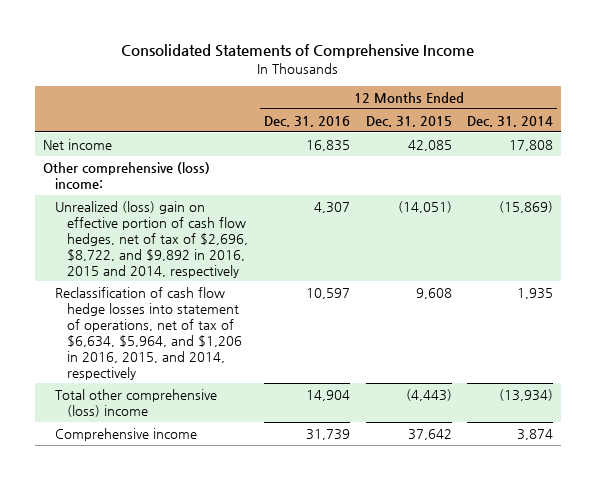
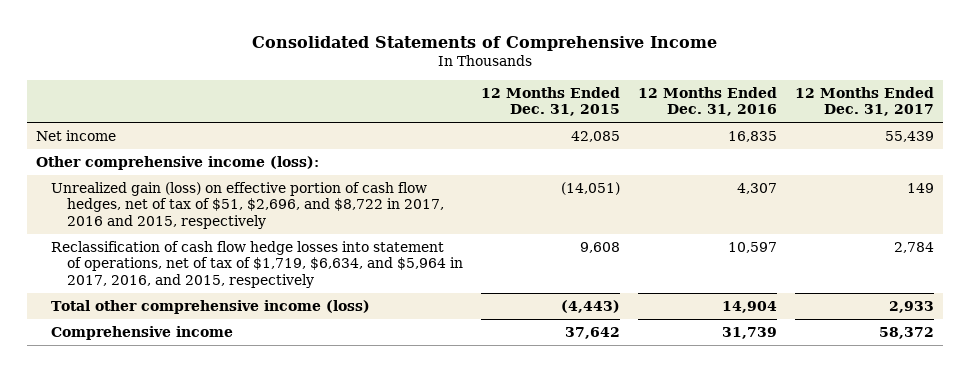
- | 12 Months Ended Dec. 31, 2016 | 12 Months Ended Dec. 31, 2015 | 12 Months Ended Dec. 31, 2014
+ | 12 Months Ended Dec. 31, 2015 | 12 Months Ended Dec. 31, 2016 | 12 Months Ended Dec. 31, 2017
- Other comprehensive (loss) income:
- Unrealized (loss) gain on effective portion of cash flow hedges, net of tax of $2,696, $8,722, and $9,892 in 2016, 2015 and 2014, respectively | 4,307 | (14,051) | (15,869)
- Reclassification of cash flow hedge losses into statement of operations, net of tax of $6,634, $5,964, and $1,206 in 2016, 2015, and 2014, respectively | 10,597 | 9,608 | 1,935
- Total other comprehensive (loss) income | 14,904 | (4,443) | (13,934)
+ Other comprehensive income (loss):
+ Unrealized gain (loss) on effective portion of cash flow hedges, net of tax of $51, $2,696, and $8,722 in 2017, 2016 and 2015, respectively | (14,051) | 4,307 | 149
+ Reclassification of cash flow hedge losses into statement of operations, net of tax of $1,719, $6,634, and $5,964 in 2017, 2016, and 2015, respectively | 9,608 | 10,597 | 2,784
+ Total other comprehensive income (loss) | (4,443) | 14,904 | 2,933

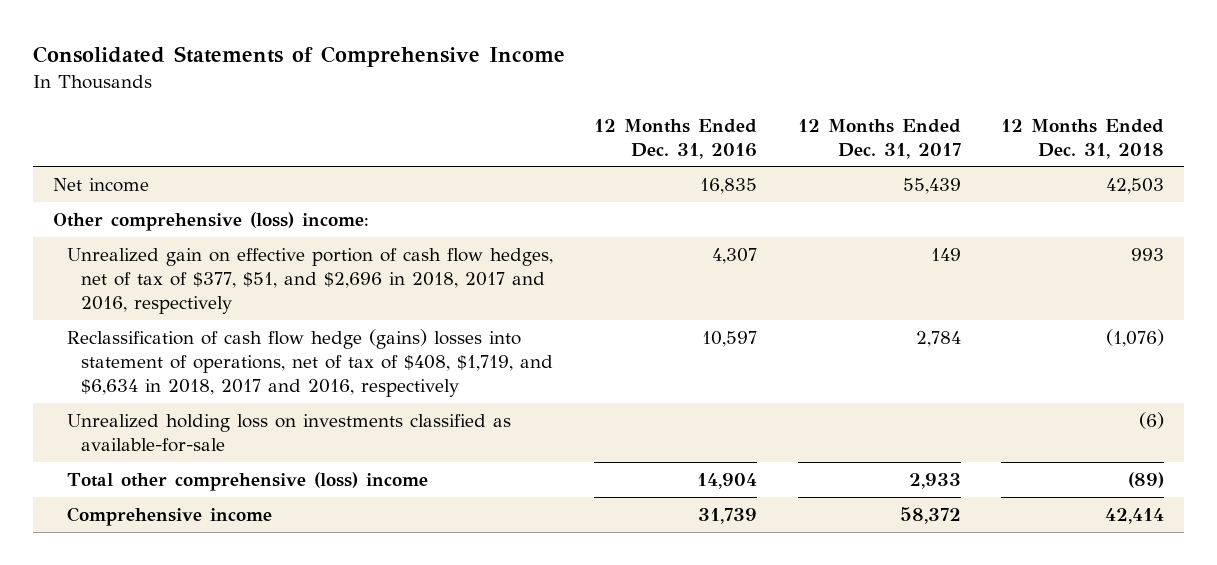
- | 12 Months Ended Dec. 31, 2015 | 12 Months Ended Dec. 31, 2016 | 12 Months Ended Dec. 31, 2017
+ | 12 Months Ended Dec. 31, 2016 | 12 Months Ended Dec. 31, 2017 | 12 Months Ended Dec. 31, 2018
- Other comprehensive income (loss):
- Unrealized gain (loss) on effective portion of cash flow hedges, net of tax of $51, $2,696, and $8,722 in 2017, 2016 and 2015, respectively | (14,051) | 4,307 | 149
- Reclassification of cash flow hedge losses into statement of operations, net of tax of $1,719, $6,634, and $5,964 in 2017, 2016, and 2015, respectively | 9,608 | 10,597 | 2,784
- Total other comprehensive income (loss) | (4,443) | 14,904 | 2,933
+ Other comprehensive (loss) income:
+ Unrealized gain on effective portion of cash flow hedges, net of tax of $377, $51, and $2,696 in 2018, 2017 and 2016, respectively | 4,307 | 149 | 993
+ Reclassification of cash flow hedge (gains) losses into statement of operations, net of tax of $408, $1,719, and $6,634 in 2018, 2017 and 2016, respectively | 10,597 | 2,784 | (1,076)
+ Unrealized holding loss on investments classified as available-for-sale | | | (6)
+ Total other comprehensive (loss) income | 14,904 | 2,933 | (89)

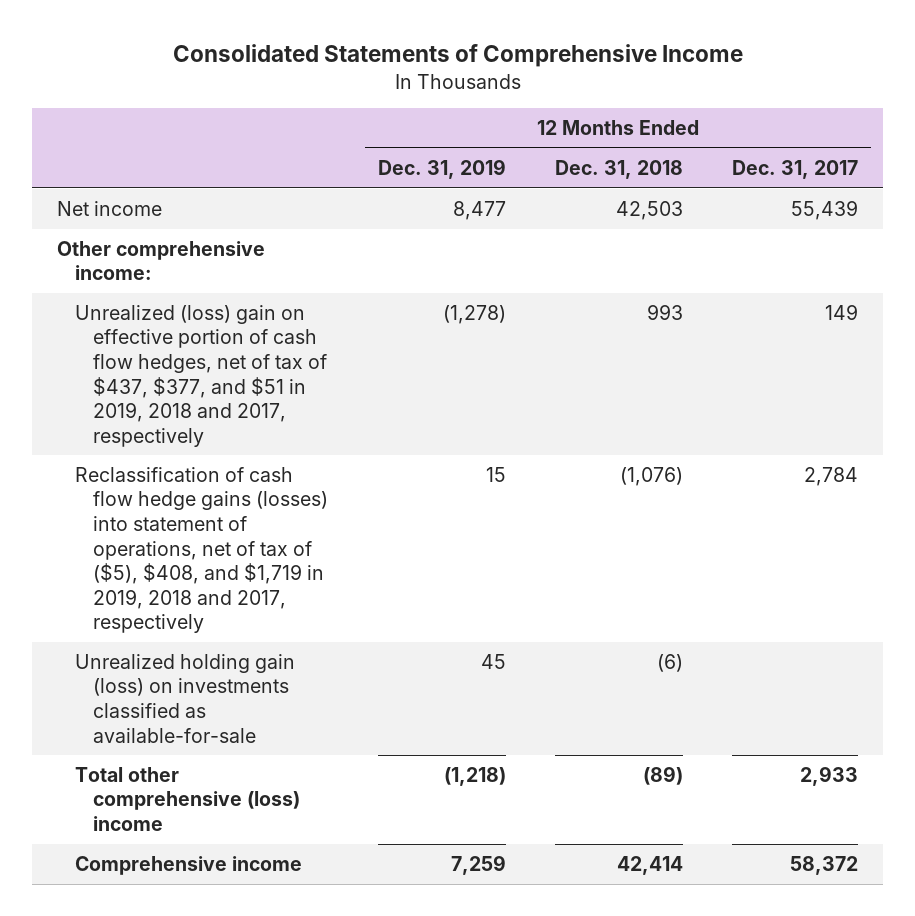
- | 12 Months Ended Dec. 31, 2016 | 12 Months Ended Dec. 31, 2017 | 12 Months Ended Dec. 31, 2018
+ | 12 Months Ended Dec. 31, 2019 | 12 Months Ended Dec. 31, 2018 | 12 Months Ended Dec. 31, 2017
- Other comprehensive (loss) income:
- Unrealized gain on effective portion of cash flow hedges, net of tax of $377, $51, and $2,696 in 2018, 2017 and 2016, respectively | 4,307 | 149 | 993
- Reclassification of cash flow hedge (gains) losses into statement of operations, net of tax of $408, $1,719, and $6,634 in 2018, 2017 and 2016, respectively | 10,597 | 2,784 | (1,076)
- Unrealized holding loss on investments classified as available-for-sale | | | (6)
+ Other comprehensive income:
+ Unrealized (loss) gain on effective portion of cash flow hedges, net of tax of $437, $377, and $51 in 2019, 2018 and 2017, respectively | (1,278) | 993 | 149
+ Reclassification of cash flow hedge gains (losses) into statement of operations, net of tax of ($5), $408, and $1,719 in 2019, 2018 and 2017, respectively | 15 | (1,076) | 2,784
+ Unrealized holding gain (loss) on investments classified as available-for-sale | 45 | (6) |

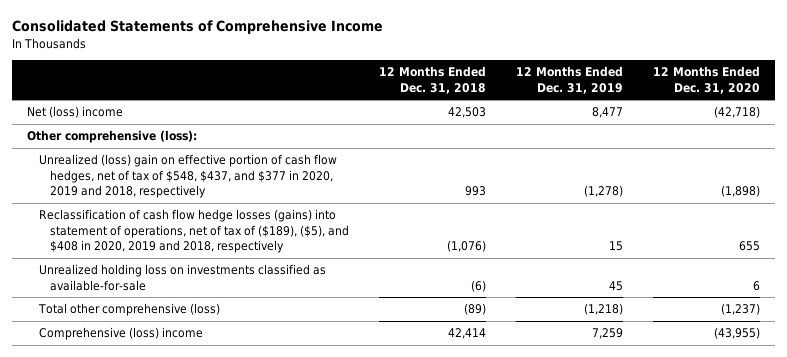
- | 12 Months Ended Dec. 31, 2019 | 12 Months Ended Dec. 31, 2018 | 12 Months Ended Dec. 31, 2017
+ | 12 Months Ended Dec. 31, 2018 | 12 Months Ended Dec. 31, 2019 | 12 Months Ended Dec. 31, 2020
- Net income | 8,477 | 42,503 | 55,439
- Other comprehensive income:
- Unrealized (loss) gain on effective portion of cash flow hedges, net of tax of $437, $377, and $51 in 2019, 2018 and 2017, respectively | (1,278) | 993 | 149
- Reclassification of cash flow hedge gains (losses) into statement of operations, net of tax of ($5), $408, and $1,719 in 2019, 2018 and 2017, respectively | 15 | (1,076) | 2,784
- Unrealized holding gain (loss) on investments classified as available-for-sale | 45 | (6) |
- Total other comprehensive (loss) income | (1,218) | (89) | 2,933
- Comprehensive income | 7,259 | 42,414 | 58,372
+ Net (loss) income | 42,503 | 8,477 | (42,718)
+ Other comprehensive (loss):
+ Unrealized (loss) gain on effective portion of cash flow hedges, net of tax of $548, $437, and $377 in 2020, 2019 and 2018, respectively | 993 | (1,278) | (1,898)
+ Reclassification of cash flow hedge losses (gains) into statement of operations, net of tax of ($189), ($5), and $408 in 2020, 2019 and 2018, respectively | (1,076) | 15 | 655
+ Unrealized holding loss on investments classified as available-for-sale | (6) | 45 | 6
+ Total other comprehensive (loss) | (89) | (1,218) | (1,237)
+ Comprehensive (loss) income | 42,414 | 7,259 | (43,955)

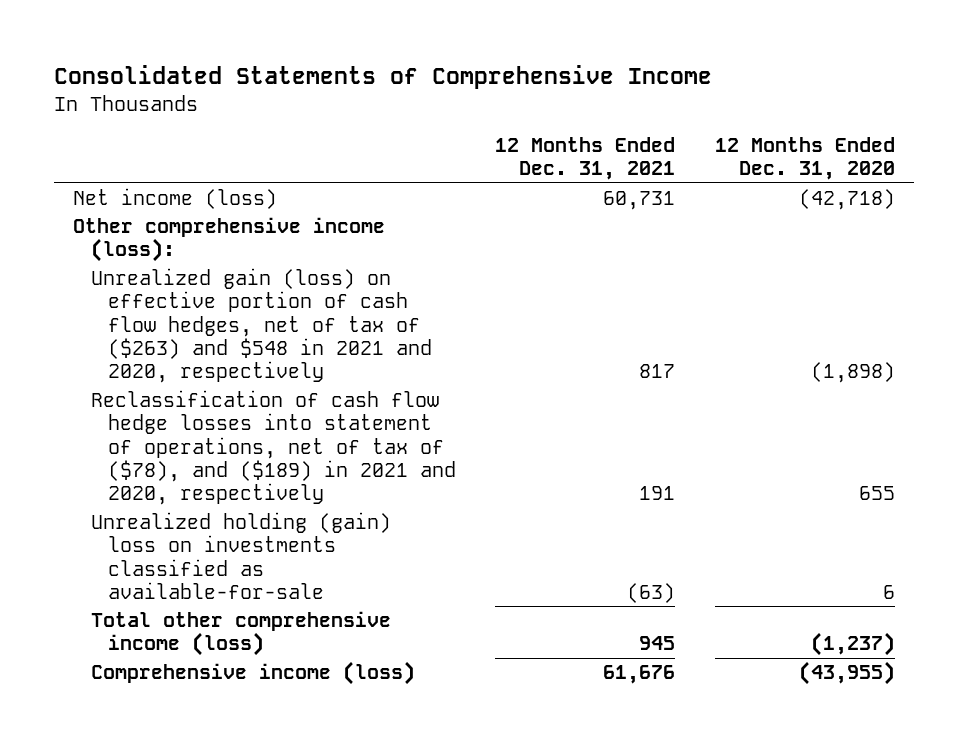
- | 12 Months Ended Dec. 31, 2018 | 12 Months Ended Dec. 31, 2019 | 12 Months Ended Dec. 31, 2020
+ | 12 Months Ended Dec. 31, 2021 | 12 Months Ended Dec. 31, 2020
- Net (loss) income | 42,503 | 8,477 | (42,718)
- Other comprehensive (loss):
- Unrealized (loss) gain on effective portion of cash flow hedges, net of tax of $548, $437, and $377 in 2020, 2019 and 2018, respectively | 993 | (1,278) | (1,898)
- Reclassification of cash flow hedge losses (gains) into statement of operations, net of tax of ($189), ($5), and $408 in 2020, 2019 and 2018, respectively | (1,076) | 15 | 655
- Unrealized holding loss on investments classified as available-for-sale | (6) | 45 | 6
- Total other comprehensive (loss) | (89) | (1,218) | (1,237)
- Comprehensive (loss) income | 42,414 | 7,259 | (43,955)
+ Net income (loss) | 60,731 | (42,718)
+ Other comprehensive income (loss):
+ Unrealized gain (loss) on effective portion of cash flow hedges, net of tax of ($263) and $548 in 2021 and 2020, respectively | 817 | (1,898)
+ Reclassification of cash flow hedge losses into statement of operations, net of tax of ($78), and ($189) in 2021 and 2020, respectively | 191 | 655
+ Unrealized holding (gain) loss on investments classified as available-for-sale | (63) | 6
+ Total other comprehensive income (loss) | 945 | (1,237)
+ Comprehensive income (loss) | 61,676 | (43,955)

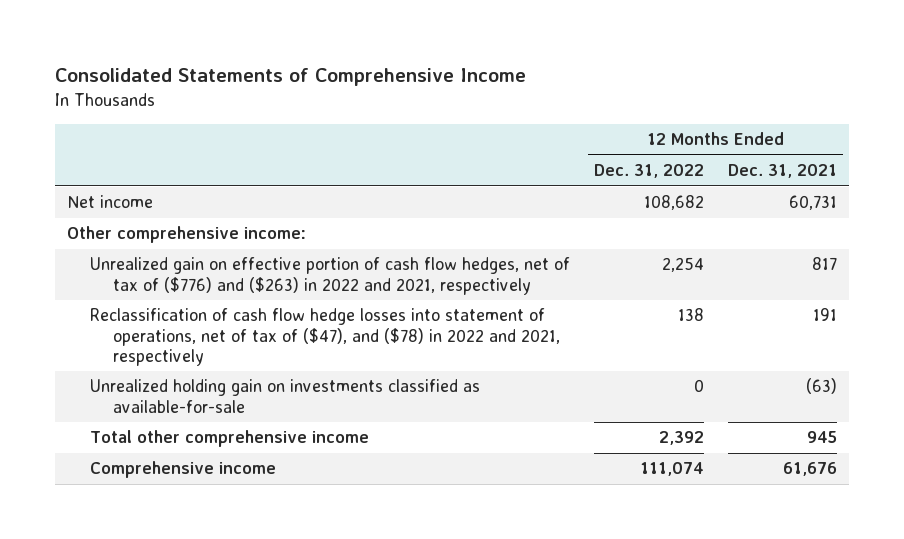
- | 12 Months Ended Dec. 31, 2021 | 12 Months Ended Dec. 31, 2020
+ | 12 Months Ended Dec. 31, 2022 | 12 Months Ended Dec. 31, 2021
- Net income (loss) | 60,731 | (42,718)
- Other comprehensive income (loss):
- Unrealized gain (loss) on effective portion of cash flow hedges, net of tax of ($263) and $548 in 2021 and 2020, respectively | 817 | (1,898)
- Reclassification of cash flow hedge losses into statement of operations, net of tax of ($78), and ($189) in 2021 and 2020, respectively | 191 | 655
- Unrealized holding (gain) loss on investments classified as available-for-sale | (63) | 6
- Total other comprehensive income (loss) | 945 | (1,237)
- Comprehensive income (loss) | 61,676 | (43,955)
+ Net income | 108,682 | 60,731
+ Other comprehensive income:
+ Unrealized gain on effective portion of cash flow hedges, net of tax of ($776) and ($263) in 2022 and 2021, respectively | 2,254 | 817
+ Reclassification of cash flow hedge losses into statement of operations, net of tax of ($47), and ($78) in 2022 and 2021, respectively | 138 | 191
+ Unrealized holding gain on investments classified as available-for-sale | 0 | (63)
+ Total other comprehensive income | 2,392 | 945
+ Comprehensive income | 111,074 | 61,676

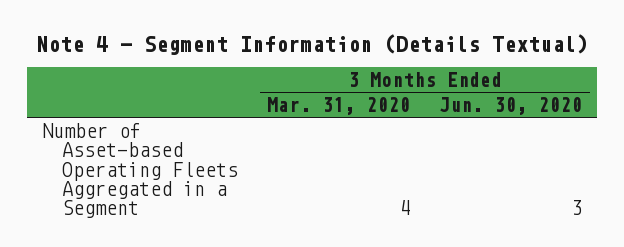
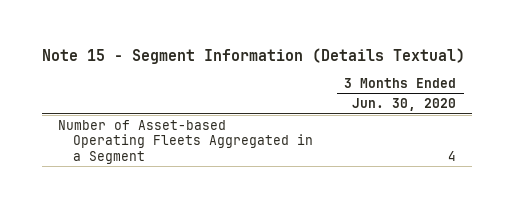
- Note 4 - Segment Information (Details Textual)
+ Note 15 - Segment Information (Details Textual)
- | 3 Months Ended Mar. 31, 2020 | 3 Months Ended Jun. 30, 2020
+ | 3 Months Ended Jun. 30, 2020
- Number of Asset-based Operating Fleets Aggregated in a Segment | 4 | 3
+ Number of Asset-based Operating Fleets Aggregated in a Segment | 4

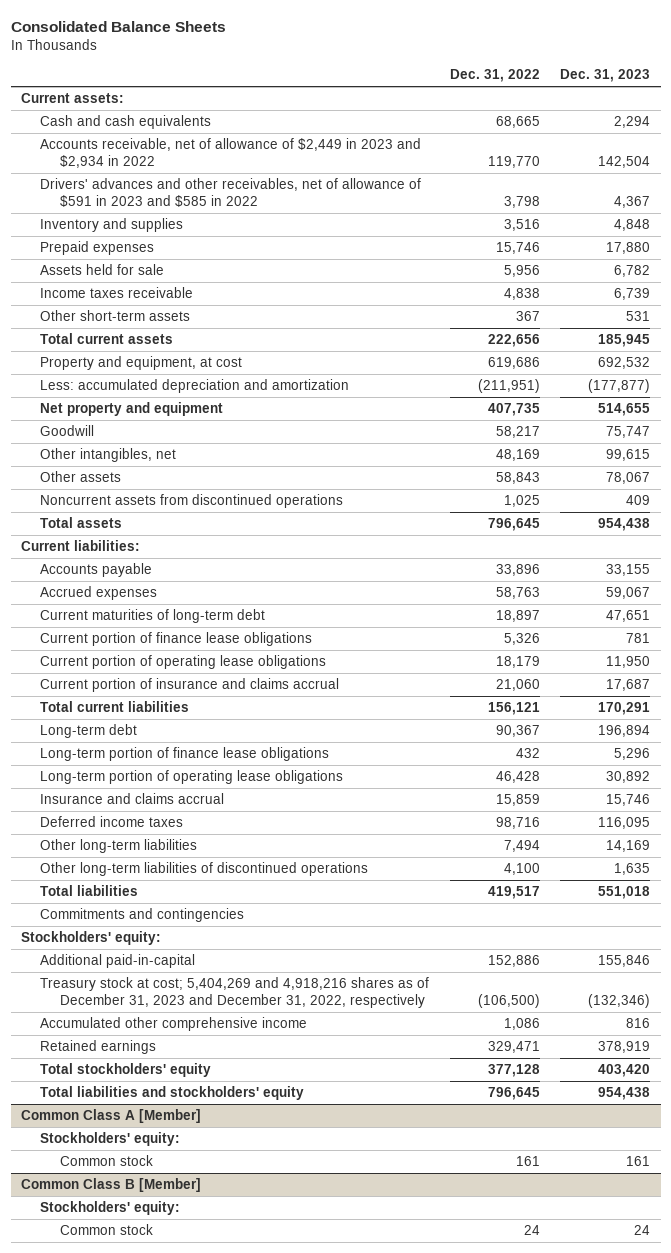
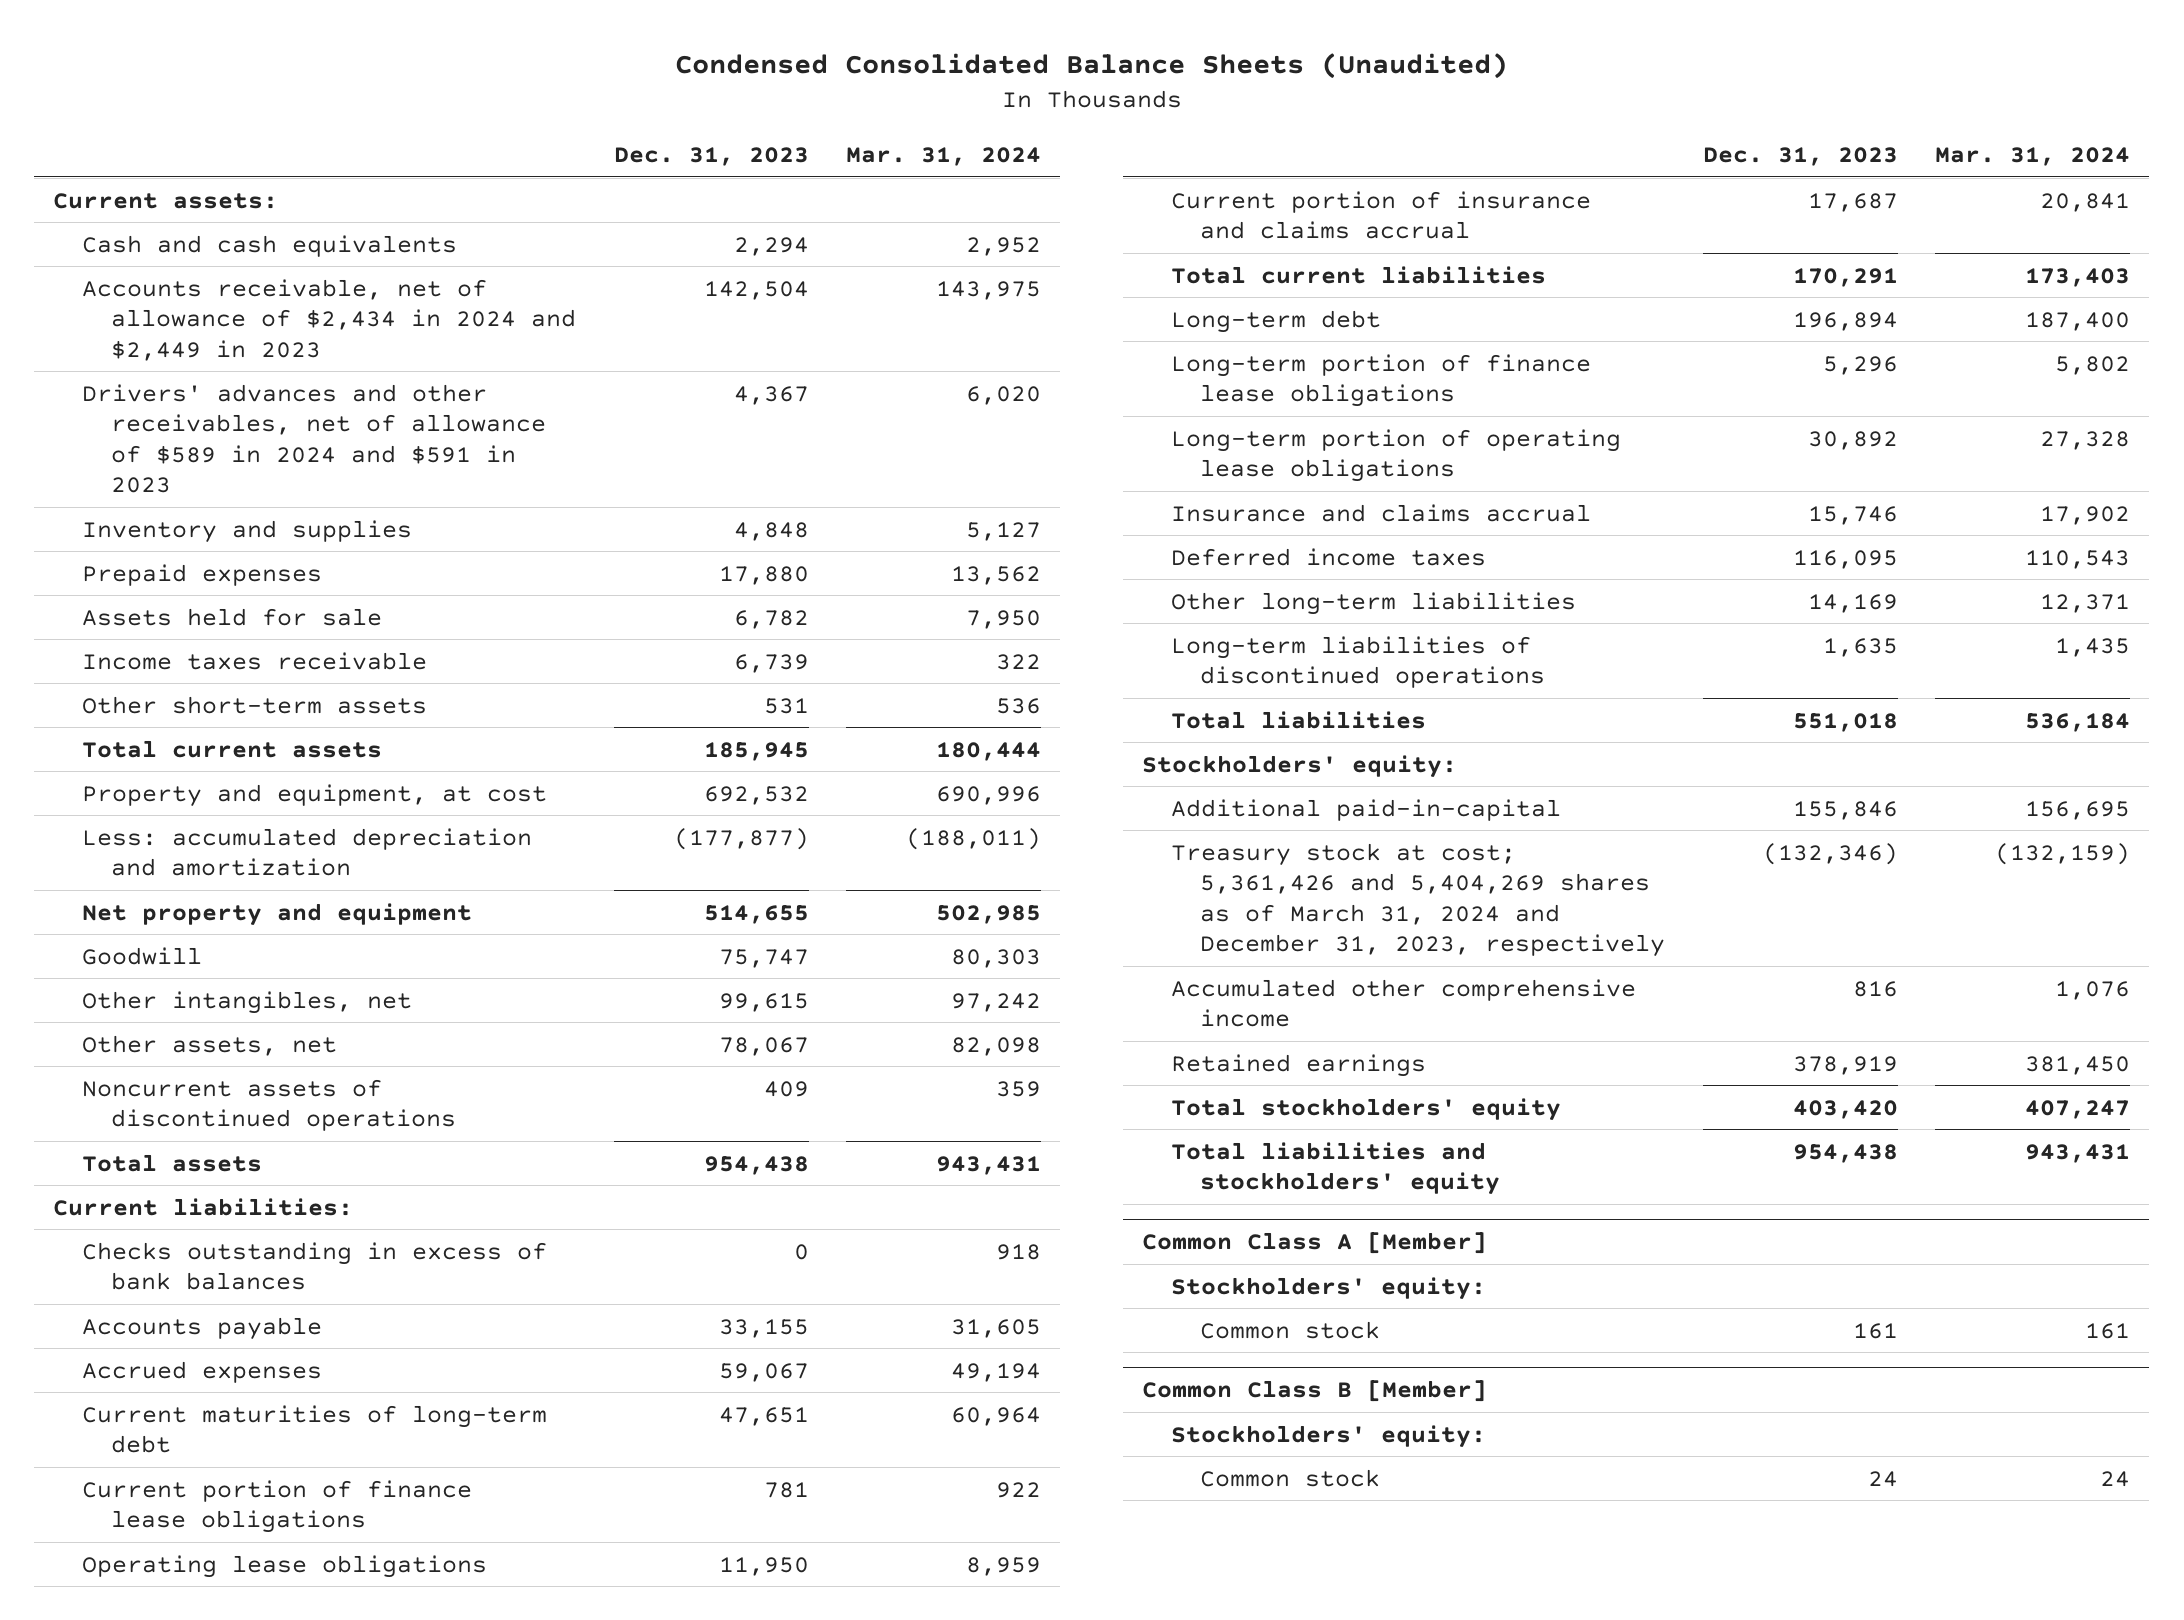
- Consolidated Balance Sheets
+ Condensed Consolidated Balance Sheets (Unaudited)
- | Dec. 31, 2022 | Dec. 31, 2023
+ | Dec. 31, 2023 | Mar. 31, 2024
- Accounts receivable, net of allowance of $2,449 in 2023 and $2,934 in 2022 | 119,770 | 142,504
- Drivers' advances and other receivables, net of allowance of $591 in 2023 and $585 in 2022 | 3,798 | 4,367
+ Accounts receivable, net of allowance of $2,434 in 2024 and $2,449 in 2023 | 142,504 | 143,975
+ Drivers' advances and other receivables, net of allowance of $589 in 2024 and $591 in 2023 | 4,367 | 6,020
- Other assets | 58,843 | 78,067
- Noncurrent assets from discontinued operations | 1,025 | 409
+ Other assets, net | 78,067 | 82,098
+ Noncurrent assets of discontinued operations | 409 | 359
+ Checks outstanding in excess of bank balances | 0 | 918
- Current portion of operating lease obligations | 18,179 | 11,950
+ Operating lease obligations | 11,950 | 8,959
- Other long-term liabilities of discontinued operations | 4,100 | 1,635
+ Long-term liabilities of discontinued operations | 1,635 | 1,435
- Commitments and contingencies
- Treasury stock at cost; 5,404,269 and 4,918,216 shares as of December 31, 2023 and December 31, 2022, respectively | (106,500) | (132,346)
+ Treasury stock at cost; 5,361,426 and 5,404,269 shares as of March 31, 2024 and December 31, 2023, respectively | (132,346) | (132,159)

